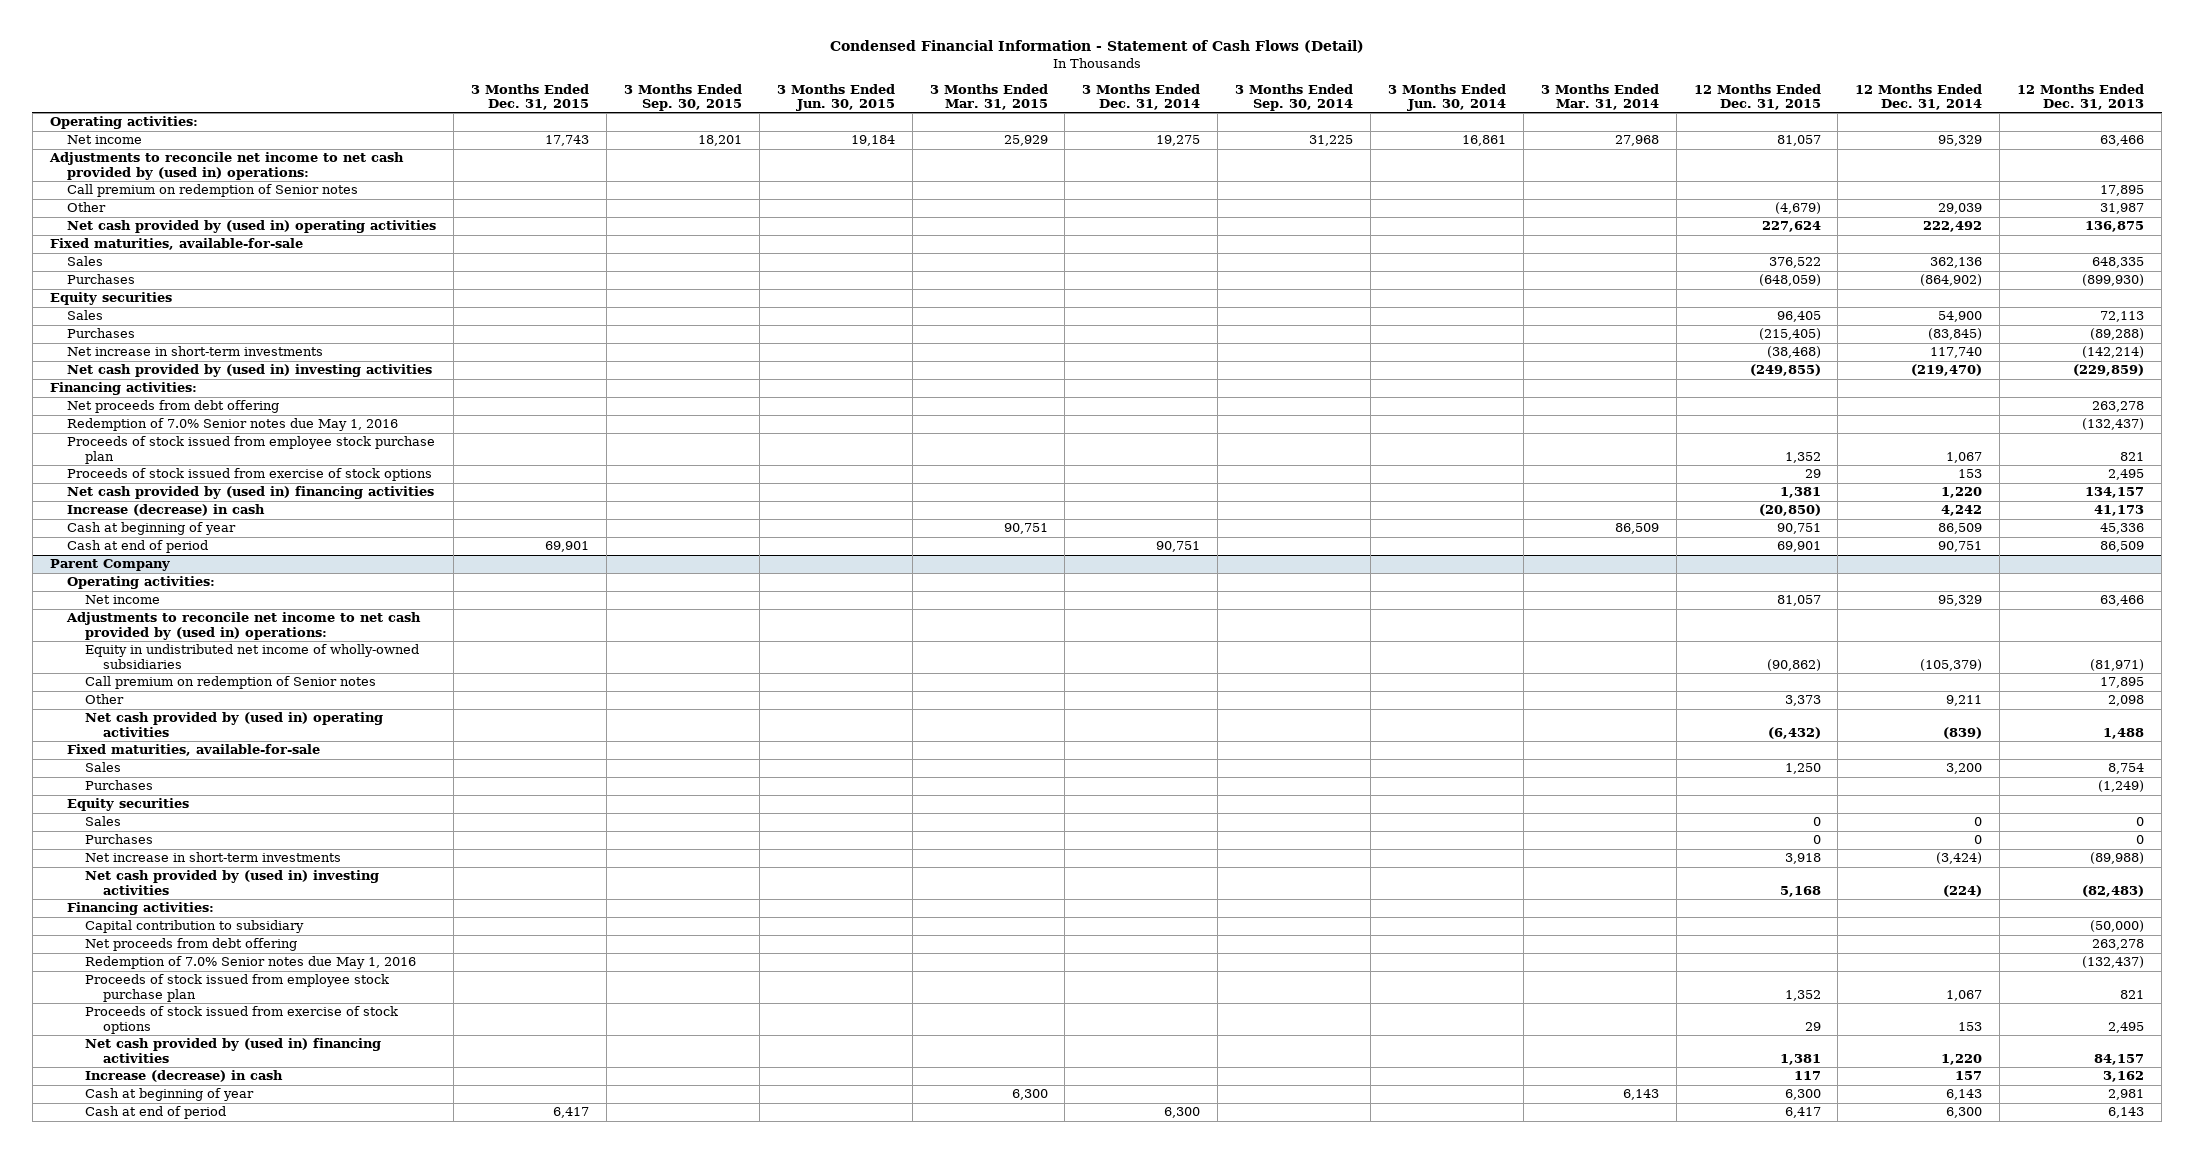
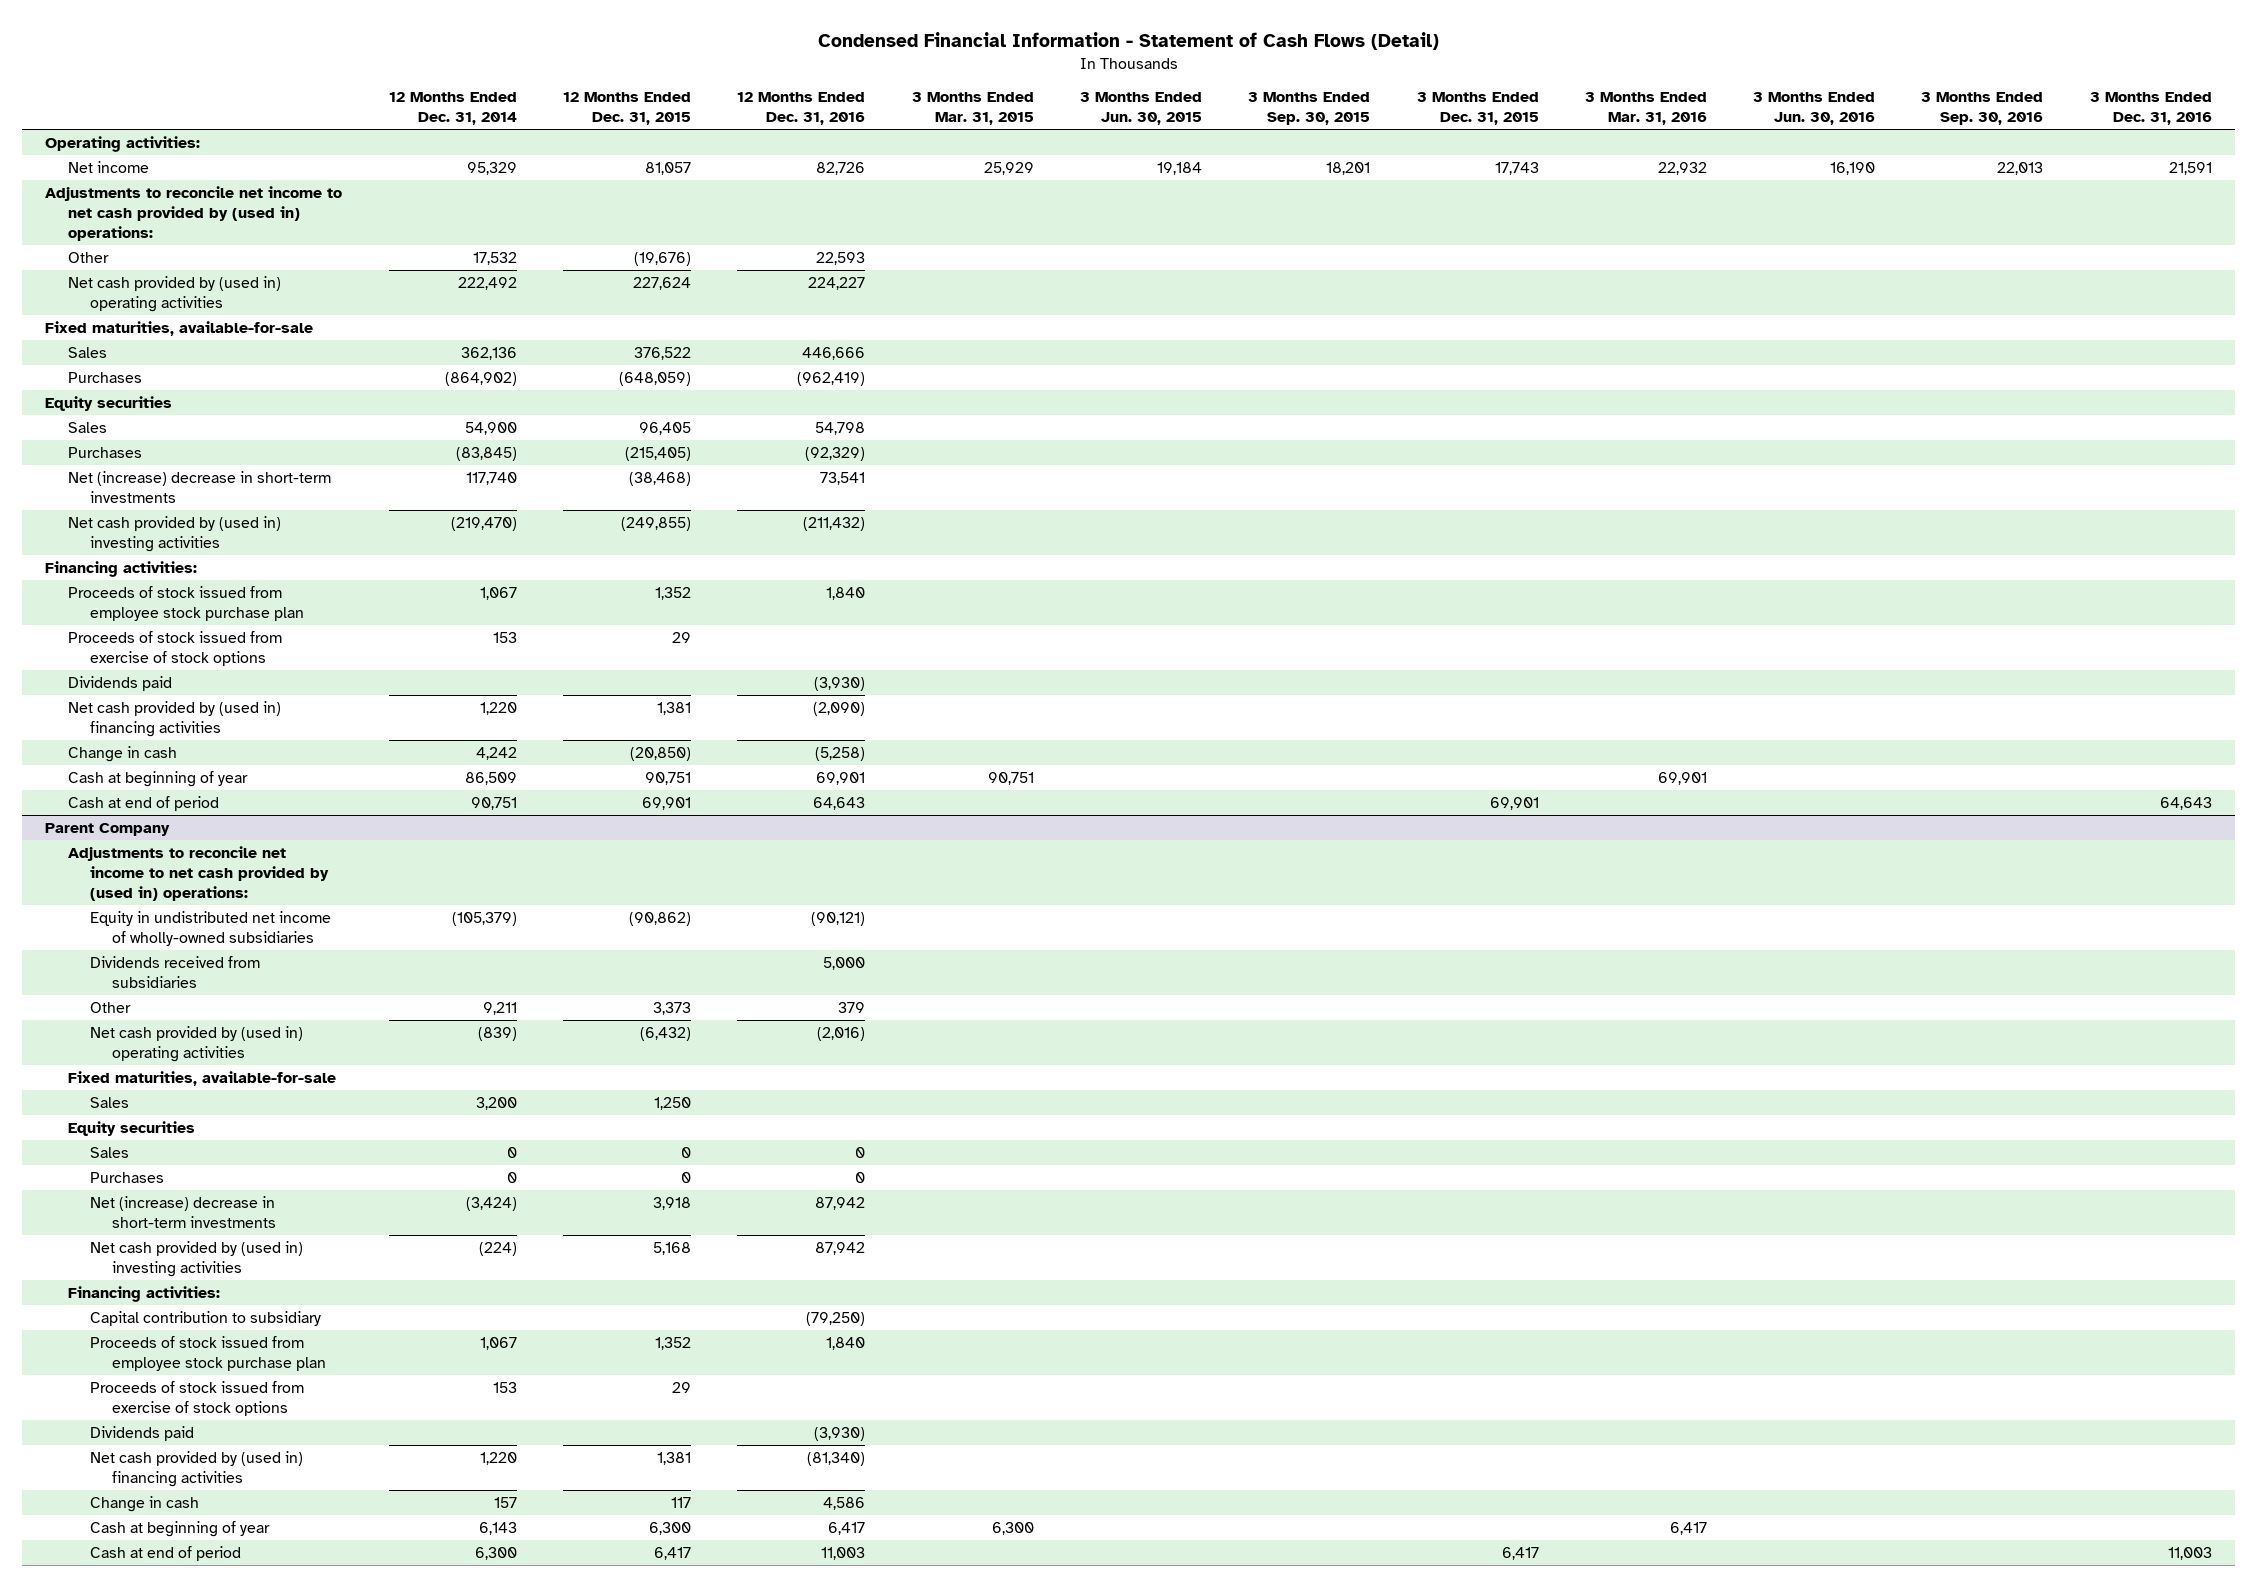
- | 3 Months Ended Dec. 31, 2015 | 3 Months Ended Sep. 30, 2015 | 3 Months Ended Jun. 30, 2015 | 3 Months Ended Mar. 31, 2015 | 3 Months Ended Dec. 31, 2014 | 3 Months Ended Sep. 30, 2014 | 3 Months Ended Jun. 30, 2014 | 3 Months Ended Mar. 31, 2014 | 12 Months Ended Dec. 31, 2015 | 12 Months Ended Dec. 31, 2014 | 12 Months Ended Dec. 31, 2013
+ | 12 Months Ended Dec. 31, 2014 | 12 Months Ended Dec. 31, 2015 | 12 Months Ended Dec. 31, 2016 | 3 Months Ended Mar. 31, 2015 | 3 Months Ended Jun. 30, 2015 | 3 Months Ended Sep. 30, 2015 | 3 Months Ended Dec. 31, 2015 | 3 Months Ended Mar. 31, 2016 | 3 Months Ended Jun. 30, 2016 | 3 Months Ended Sep. 30, 2016 | 3 Months Ended Dec. 31, 2016
- Call premium on redemption of Senior notes | | | | | | | | | | | 17,895
- Other | | | | | | | | | (4,679) | 29,039 | 31,987
+ Other | 17,532 | (19,676) | 22,593 | | | | | | | |
- Net increase in short-term investments | | | | | | | | | (38,468) | 117,740 | (142,214)
+ Net (increase) decrease in short-term investments | 117,740 | (38,468) | 73,541 | | | | | | | |
- Net proceeds from debt offering | | | | | | | | | | | 263,278
- Redemption of 7.0% Senior notes due May 1, 2016 | | | | | | | | | | | (132,437)
+ Dividends paid | | | (3,930) | | | | | | | |
- Increase (decrease) in cash | | | | | | | | | (20,850) | 4,242 | 41,173
+ Change in cash | 4,242 | (20,850) | (5,258) | | | | | | | |
@ Parent Company
- Operating activities:
- Net income | | | | | | | | | 81,057 | 95,329 | 63,466
- Call premium on redemption of Senior notes | | | | | | | | | | | 17,895
+ Dividends received from subsidiaries | | | 5,000 | | | | | | | |
- Purchases | | | | | | | | | | | (1,249)
- Net increase in short-term investments | | | | | | | | | 3,918 | (3,424) | (89,988)
+ Net (increase) decrease in short-term investments | (3,424) | 3,918 | 87,942 | | | | | | | |
- Net proceeds from debt offering | | | | | | | | | | | 263,278
- Redemption of 7.0% Senior notes due May 1, 2016 | | | | | | | | | | | (132,437)
+ Dividends paid | | | (3,930) | | | | | | | |
- Increase (decrease) in cash | | | | | | | | | 117 | 157 | 3,162
+ Change in cash | 157 | 117 | 4,586 | | | | | | | |

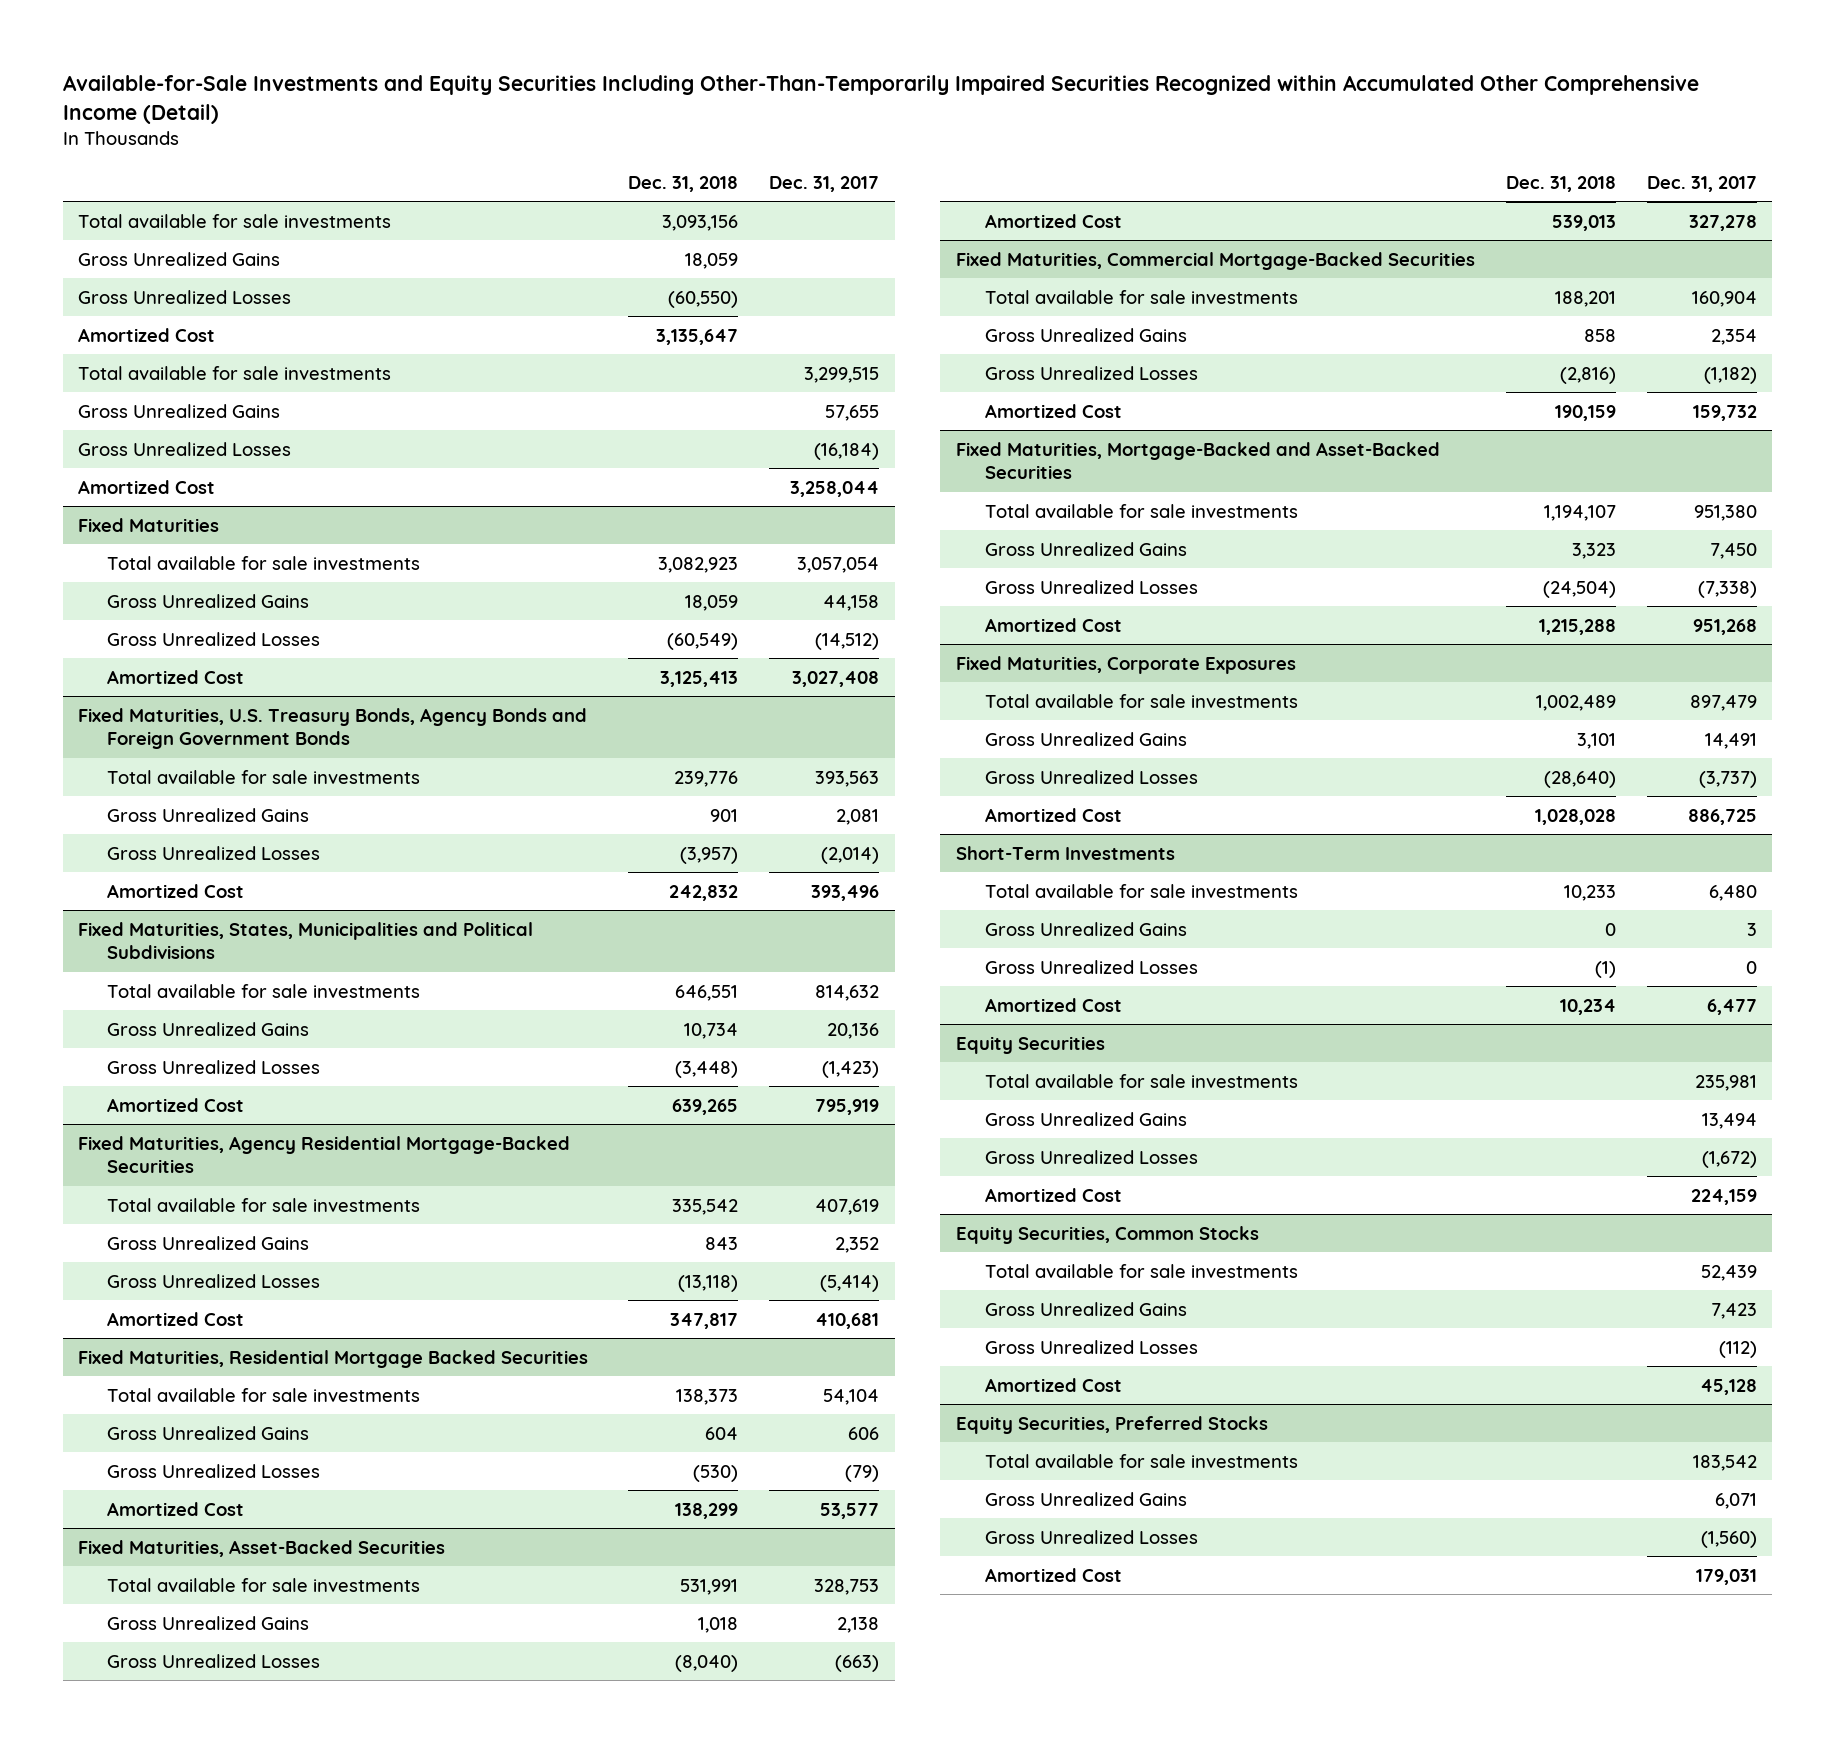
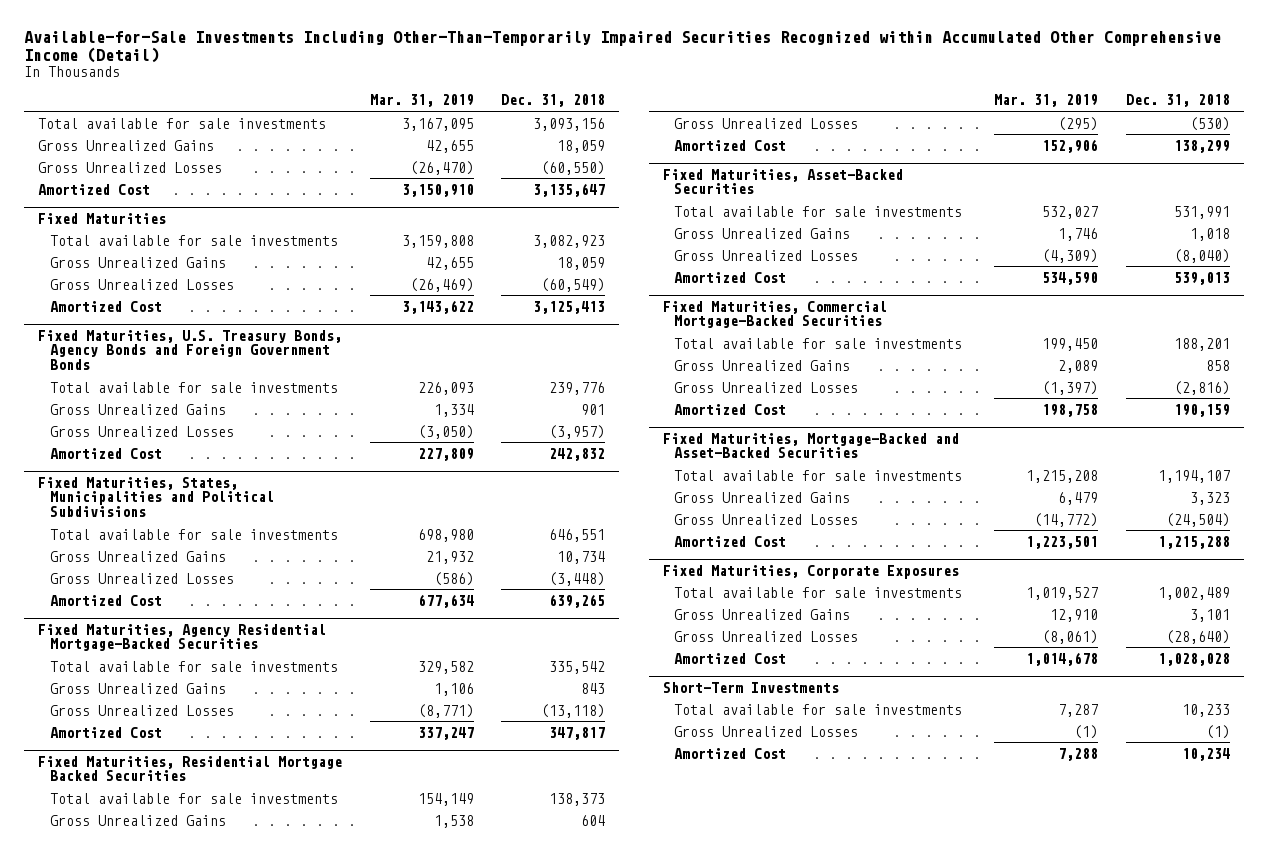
- Available-for-Sale Investments and Equity Securities Including Other-Than-Temporarily Impaired Securities Recognized within Accumulated Other Comprehensive Income (Detail)
+ Available-for-Sale Investments Including Other-Than-Temporarily Impaired Securities Recognized within Accumulated Other Comprehensive Income (Detail)
- | Dec. 31, 2018 | Dec. 31, 2017
+ | Mar. 31, 2019 | Dec. 31, 2018
- Total available for sale investments | | 3,299,515
- Gross Unrealized Gains | | 57,655
- Gross Unrealized Losses | | (16,184)
- Amortized Cost | | 3,258,044
@ Short-Term Investments
- Gross Unrealized Gains | 0 | 3
- Equity Securities
- Total available for sale investments | | 235,981
- Gross Unrealized Gains | | 13,494
- Gross Unrealized Losses | | (1,672)
- Amortized Cost | | 224,159
- Equity Securities, Common Stocks
- Total available for sale investments | | 52,439
- Gross Unrealized Gains | | 7,423
- Gross Unrealized Losses | | (112)
- Amortized Cost | | 45,128
- Equity Securities, Preferred Stocks
- Total available for sale investments | | 183,542
- Gross Unrealized Gains | | 6,071
- Gross Unrealized Losses | | (1,560)
- Amortized Cost | | 179,031

